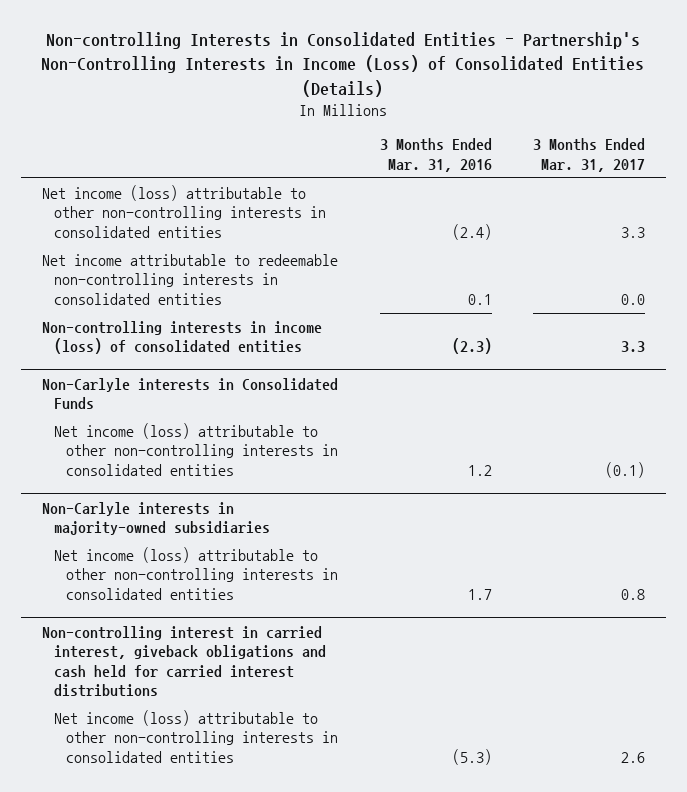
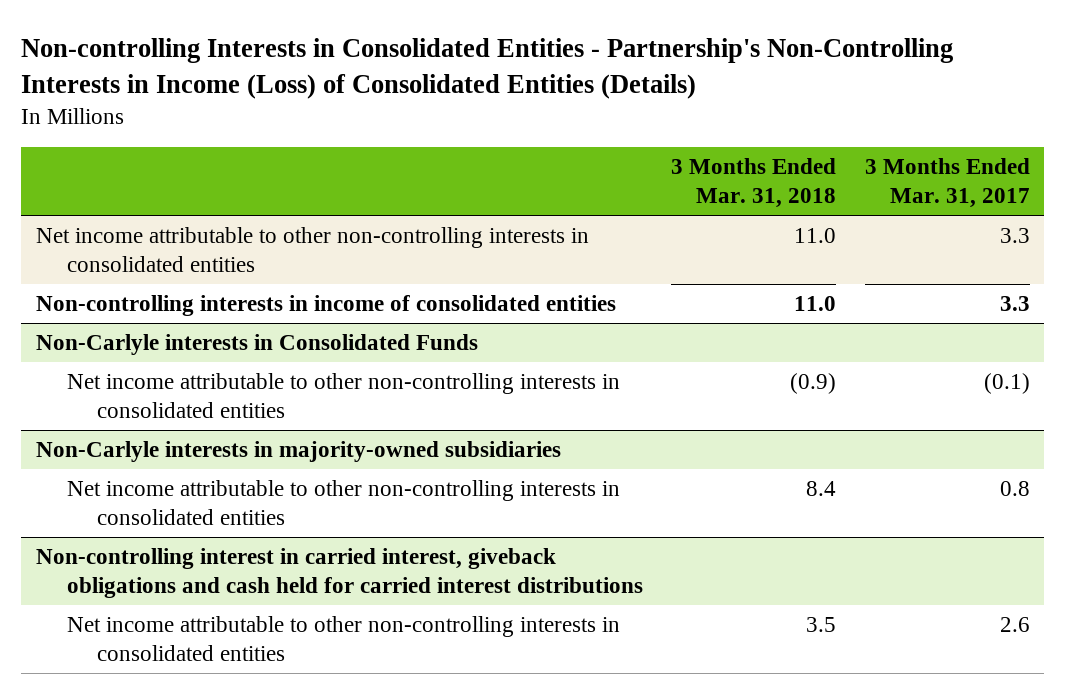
- | 3 Months Ended Mar. 31, 2016 | 3 Months Ended Mar. 31, 2017
+ | 3 Months Ended Mar. 31, 2018 | 3 Months Ended Mar. 31, 2017
- Net income (loss) attributable to other non-controlling interests in consolidated entities | (2.4) | 3.3
- Net income attributable to redeemable non-controlling interests in consolidated entities | 0.1 | 0.0
- Non-controlling interests in income (loss) of consolidated entities | (2.3) | 3.3
+ Net income attributable to other non-controlling interests in consolidated entities | 11.0 | 3.3
+ Non-controlling interests in income of consolidated entities | 11.0 | 3.3
@ Non-Carlyle interests in Consolidated Funds
- Net income (loss) attributable to other non-controlling interests in consolidated entities | 1.2 | (0.1)
+ Net income attributable to other non-controlling interests in consolidated entities | (0.9) | (0.1)
@ Non-Carlyle interests in majority-owned subsidiaries
- Net income (loss) attributable to other non-controlling interests in consolidated entities | 1.7 | 0.8
+ Net income attributable to other non-controlling interests in consolidated entities | 8.4 | 0.8
@ Non-controlling interest in carried interest, giveback obligations and cash held for carried interest distributions
- Net income (loss) attributable to other non-controlling interests in consolidated entities | (5.3) | 2.6
+ Net income attributable to other non-controlling interests in consolidated entities | 3.5 | 2.6

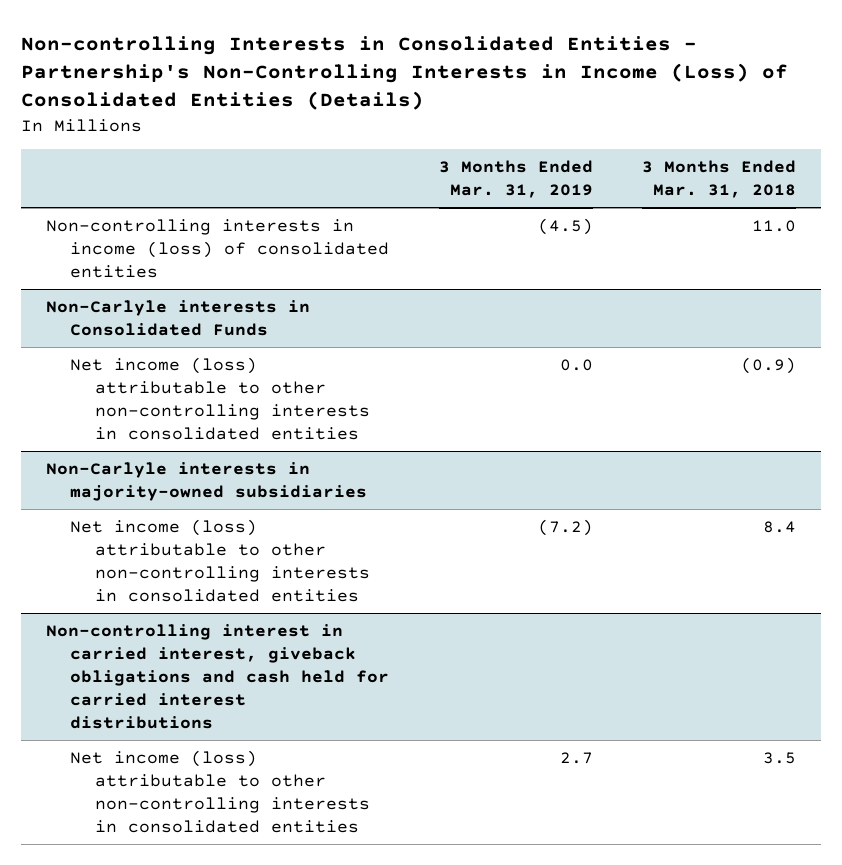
- | 3 Months Ended Mar. 31, 2018 | 3 Months Ended Mar. 31, 2017
+ | 3 Months Ended Mar. 31, 2019 | 3 Months Ended Mar. 31, 2018
- Net income attributable to other non-controlling interests in consolidated entities | 11.0 | 3.3
- Non-controlling interests in income of consolidated entities | 11.0 | 3.3
+ Non-controlling interests in income (loss) of consolidated entities | (4.5) | 11.0
@ Non-Carlyle interests in Consolidated Funds
- Net income attributable to other non-controlling interests in consolidated entities | (0.9) | (0.1)
+ Net income (loss) attributable to other non-controlling interests in consolidated entities | 0.0 | (0.9)
@ Non-Carlyle interests in majority-owned subsidiaries
- Net income attributable to other non-controlling interests in consolidated entities | 8.4 | 0.8
+ Net income (loss) attributable to other non-controlling interests in consolidated entities | (7.2) | 8.4
@ Non-controlling interest in carried interest, giveback obligations and cash held for carried interest distributions
- Net income attributable to other non-controlling interests in consolidated entities | 3.5 | 2.6
+ Net income (loss) attributable to other non-controlling interests in consolidated entities | 2.7 | 3.5

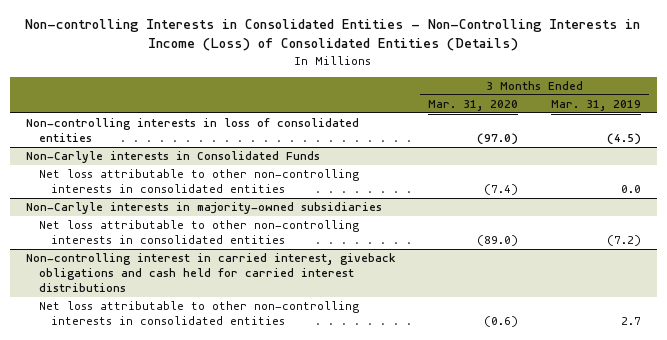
- Non-controlling Interests in Consolidated Entities - Partnership's Non-Controlling Interests in Income (Loss) of Consolidated Entities (Details)
+ Non-controlling Interests in Consolidated Entities - Non-Controlling Interests in Income (Loss) of Consolidated Entities (Details)
- | 3 Months Ended Mar. 31, 2019 | 3 Months Ended Mar. 31, 2018
+ | 3 Months Ended Mar. 31, 2020 | 3 Months Ended Mar. 31, 2019
- Non-controlling interests in income (loss) of consolidated entities | (4.5) | 11.0
+ Non-controlling interests in loss of consolidated entities | (97.0) | (4.5)
@ Non-Carlyle interests in Consolidated Funds
- Net income (loss) attributable to other non-controlling interests in consolidated entities | 0.0 | (0.9)
+ Net loss attributable to other non-controlling interests in consolidated entities | (7.4) | 0.0
@ Non-Carlyle interests in majority-owned subsidiaries
- Net income (loss) attributable to other non-controlling interests in consolidated entities | (7.2) | 8.4
+ Net loss attributable to other non-controlling interests in consolidated entities | (89.0) | (7.2)
@ Non-controlling interest in carried interest, giveback obligations and cash held for carried interest distributions
- Net income (loss) attributable to other non-controlling interests in consolidated entities | 2.7 | 3.5
+ Net loss attributable to other non-controlling interests in consolidated entities | (0.6) | 2.7

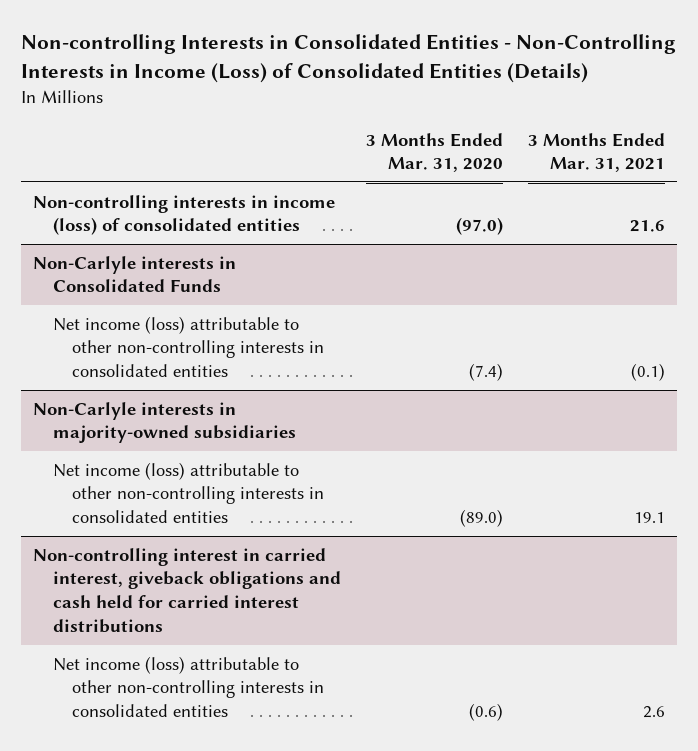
- | 3 Months Ended Mar. 31, 2020 | 3 Months Ended Mar. 31, 2019
+ | 3 Months Ended Mar. 31, 2020 | 3 Months Ended Mar. 31, 2021
- Non-controlling interests in loss of consolidated entities | (97.0) | (4.5)
+ Non-controlling interests in income (loss) of consolidated entities | (97.0) | 21.6
@ Non-Carlyle interests in Consolidated Funds
- Net loss attributable to other non-controlling interests in consolidated entities | (7.4) | 0.0
+ Net income (loss) attributable to other non-controlling interests in consolidated entities | (7.4) | (0.1)
@ Non-Carlyle interests in majority-owned subsidiaries
- Net loss attributable to other non-controlling interests in consolidated entities | (89.0) | (7.2)
+ Net income (loss) attributable to other non-controlling interests in consolidated entities | (89.0) | 19.1
@ Non-controlling interest in carried interest, giveback obligations and cash held for carried interest distributions
- Net loss attributable to other non-controlling interests in consolidated entities | (0.6) | 2.7
+ Net income (loss) attributable to other non-controlling interests in consolidated entities | (0.6) | 2.6

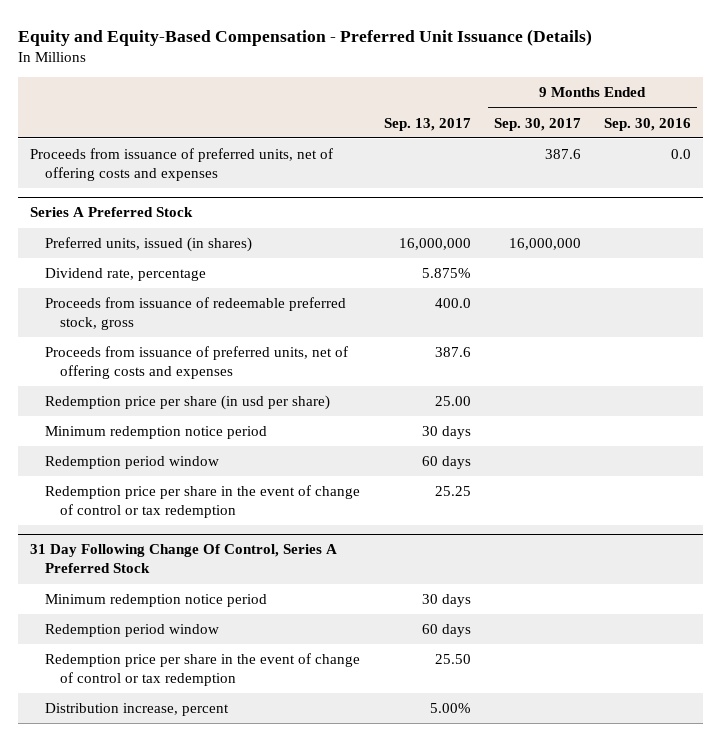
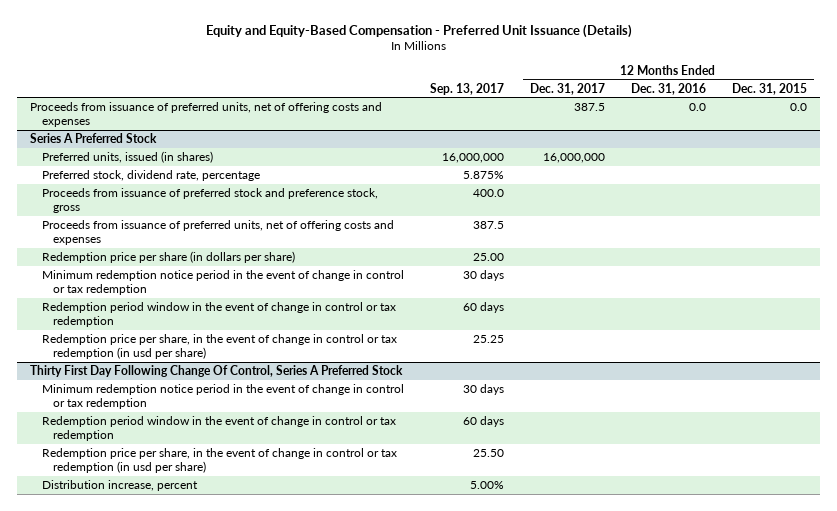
- | Sep. 13, 2017 | 9 Months Ended Sep. 30, 2017 | 9 Months Ended Sep. 30, 2016
+ | Sep. 13, 2017 | 12 Months Ended Dec. 31, 2017 | 12 Months Ended Dec. 31, 2016 | 12 Months Ended Dec. 31, 2015
@ Series A Preferred Stock
- Dividend rate, percentage | 5.875% | |
- Proceeds from issuance of redeemable preferred stock, gross | 400.0 | |
- Proceeds from issuance of preferred units, net of offering costs and expenses | 387.6 | |
- Redemption price per share (in usd per share) | 25.00 | |
- Minimum redemption notice period | 30 days | |
- Redemption period window | 60 days | |
- Redemption price per share in the event of change of control or tax redemption | 25.25 | |
- 31 Day Following Change Of Control, Series A Preferred Stock
- Minimum redemption notice period | 30 days | |
- Redemption period window | 60 days | |
- Redemption price per share in the event of change of control or tax redemption | 25.50 | |
@ Series A Preferred Stock
+ Preferred stock, dividend rate, percentage | 5.875% | | |
+ Proceeds from issuance of preferred stock and preference stock, gross | 400.0 | | |
+ Proceeds from issuance of preferred units, net of offering costs and expenses | 387.5 | | |
+ Redemption price per share (in dollars per share) | 25.00 | | |
+ Minimum redemption notice period in the event of change in control or tax redemption | 30 days | | |
+ Redemption period window in the event of change in control or tax redemption | 60 days | | |
+ Redemption price per share, in the event of change in control or tax redemption (in usd per share) | 25.25 | | |
+ Thirty First Day Following Change Of Control, Series A Preferred Stock
+ Minimum redemption notice period in the event of change in control or tax redemption | 30 days | | |
+ Redemption period window in the event of change in control or tax redemption | 60 days | | |
+ Redemption price per share, in the event of change in control or tax redemption (in usd per share) | 25.50 | | |

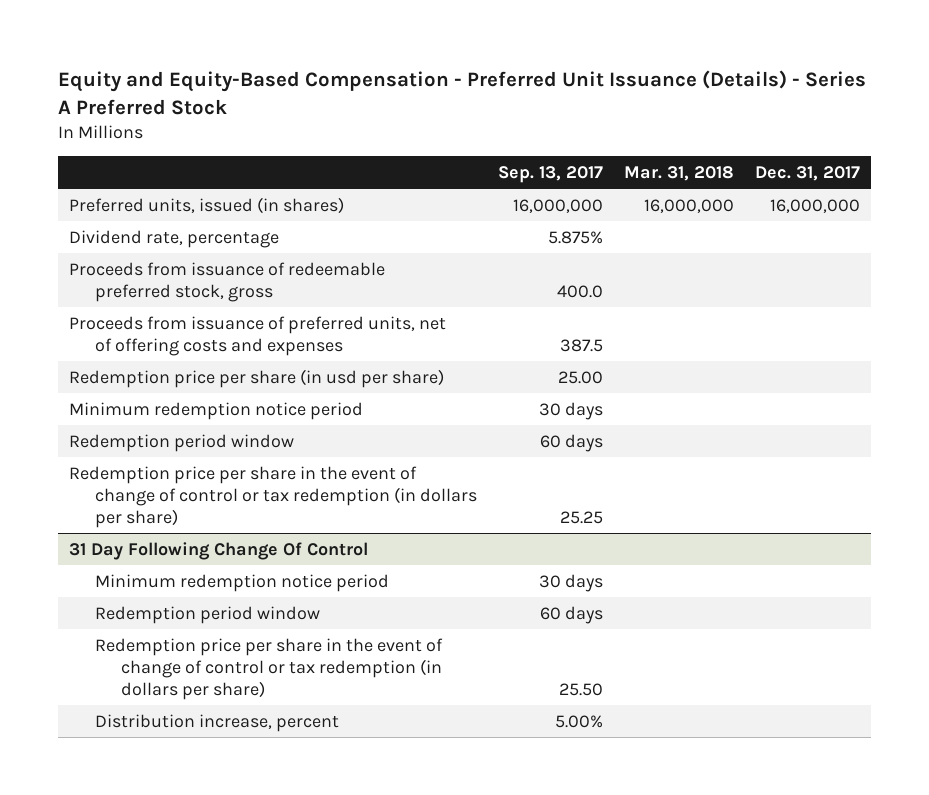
- Equity and Equity-Based Compensation - Preferred Unit Issuance (Details)
+ Equity and Equity-Based Compensation - Preferred Unit Issuance (Details) - Series A Preferred Stock
- | Sep. 13, 2017 | 12 Months Ended Dec. 31, 2017 | 12 Months Ended Dec. 31, 2016 | 12 Months Ended Dec. 31, 2015
+ | Sep. 13, 2017 | Mar. 31, 2018 | Dec. 31, 2017
- Proceeds from issuance of preferred units, net of offering costs and expenses | | 387.5 | 0.0 | 0.0
- Series A Preferred Stock
- Preferred stock, dividend rate, percentage | 5.875% | | |
- Proceeds from issuance of preferred stock and preference stock, gross | 400.0 | | |
+ Dividend rate, percentage | 5.875% | |
+ Proceeds from issuance of redeemable preferred stock, gross | 400.0 | |
- Redemption price per share (in dollars per share) | 25.00 | | |
- Minimum redemption notice period in the event of change in control or tax redemption | 30 days | | |
- Redemption period window in the event of change in control or tax redemption | 60 days | | |
- Redemption price per share, in the event of change in control or tax redemption (in usd per share) | 25.25 | | |
- Thirty First Day Following Change Of Control, Series A Preferred Stock
- Minimum redemption notice period in the event of change in control or tax redemption | 30 days | | |
- Redemption period window in the event of change in control or tax redemption | 60 days | | |
- Redemption price per share, in the event of change in control or tax redemption (in usd per share) | 25.50 | | |
+ Redemption price per share (in usd per share) | 25.00 | |
+ Minimum redemption notice period | 30 days | |
+ Redemption period window | 60 days | |
+ Redemption price per share in the event of change of control or tax redemption (in dollars per share) | 25.25 | |
+ 31 Day Following Change Of Control
+ Minimum redemption notice period | 30 days | |
+ Redemption period window | 60 days | |
+ Redemption price per share in the event of change of control or tax redemption (in dollars per share) | 25.50 | |

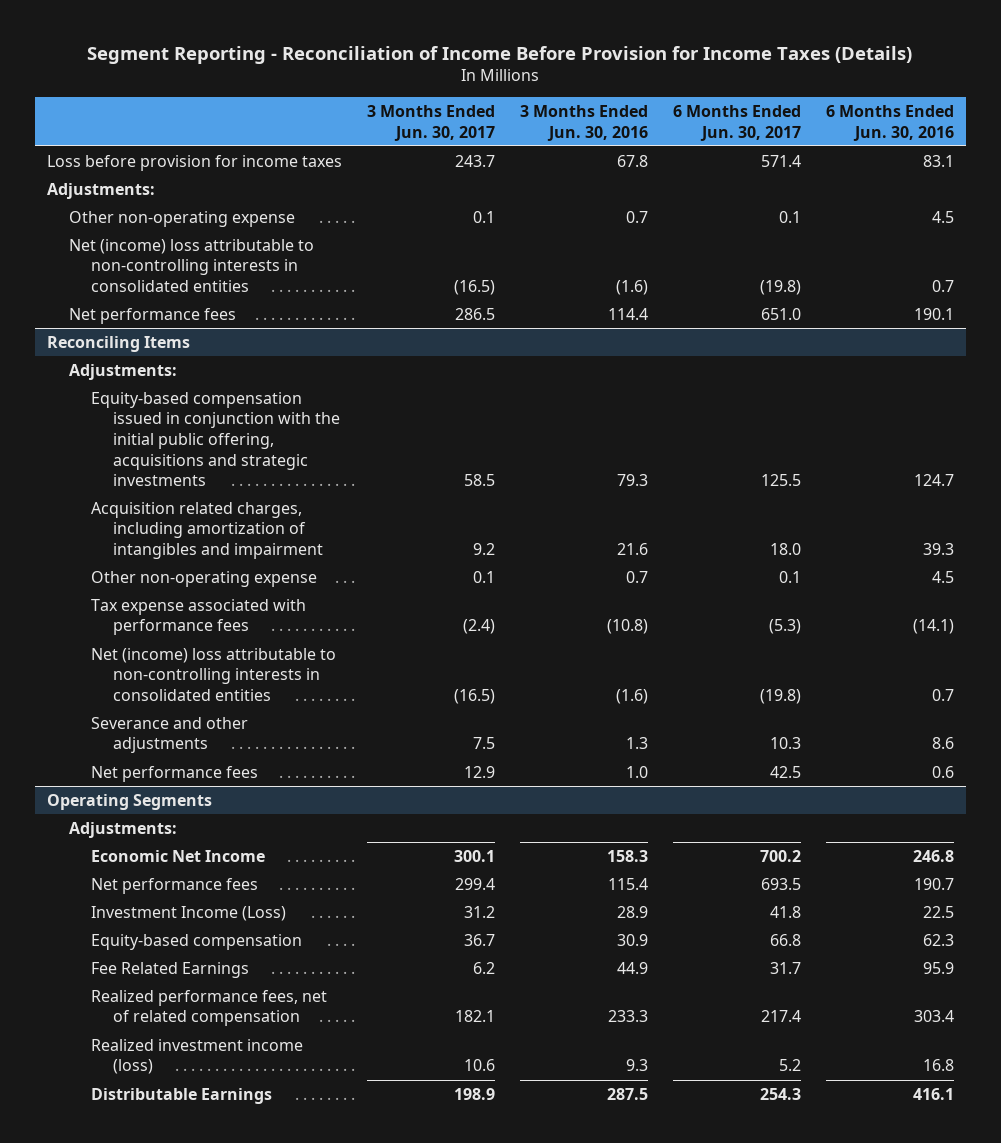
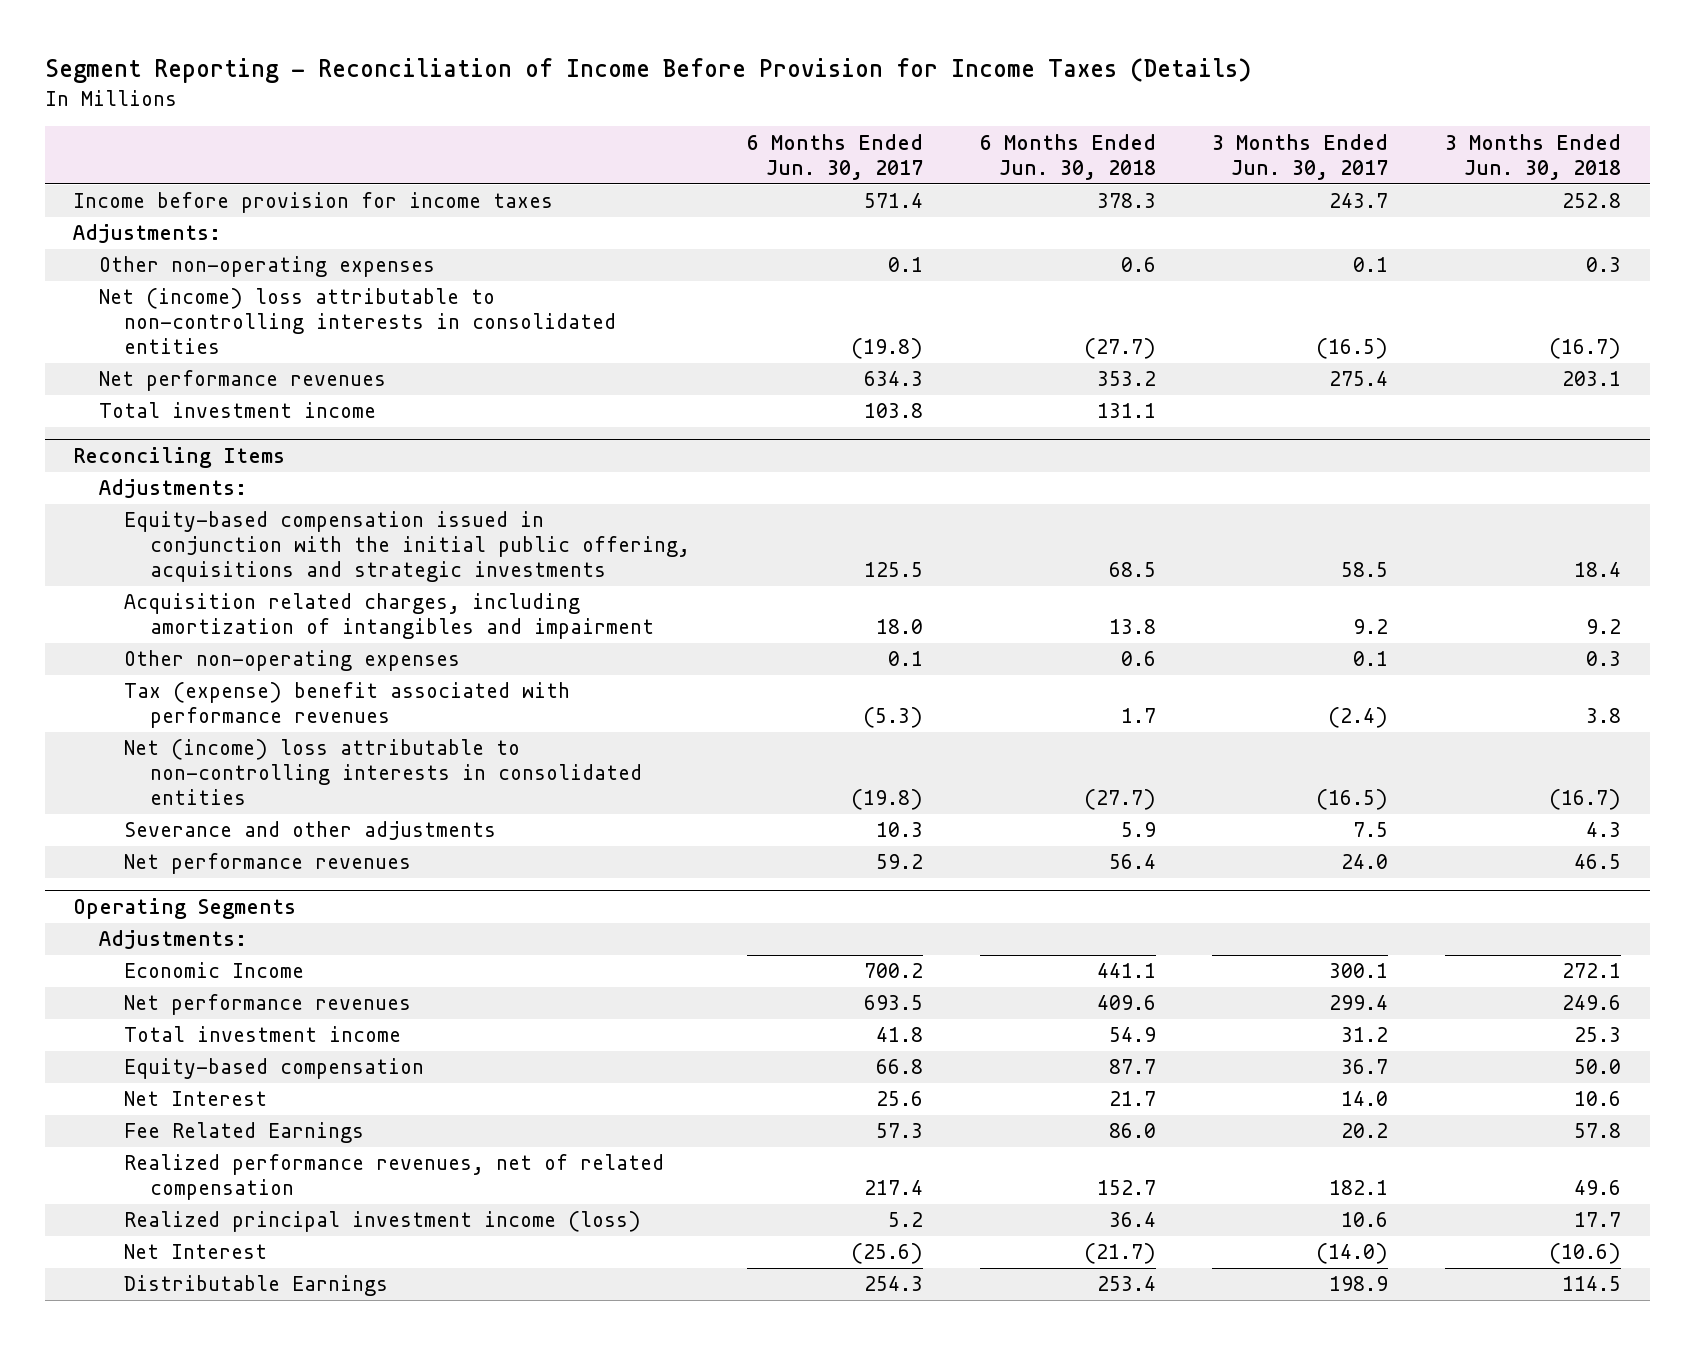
- | 3 Months Ended Jun. 30, 2017 | 3 Months Ended Jun. 30, 2016 | 6 Months Ended Jun. 30, 2017 | 6 Months Ended Jun. 30, 2016
+ | 6 Months Ended Jun. 30, 2017 | 6 Months Ended Jun. 30, 2018 | 3 Months Ended Jun. 30, 2017 | 3 Months Ended Jun. 30, 2018
- Loss before provision for income taxes | 243.7 | 67.8 | 571.4 | 83.1
+ Income before provision for income taxes | 571.4 | 378.3 | 243.7 | 252.8
- Other non-operating expense | 0.1 | 0.7 | 0.1 | 4.5
+ Other non-operating expenses | 0.1 | 0.6 | 0.1 | 0.3
- Net performance fees | 286.5 | 114.4 | 651.0 | 190.1
+ Net performance revenues | 634.3 | 353.2 | 275.4 | 203.1
+ Total investment income | 103.8 | 131.1 | |
@ Reconciling Items
- Other non-operating expense | 0.1 | 0.7 | 0.1 | 4.5
- Tax expense associated with performance fees | (2.4) | (10.8) | (5.3) | (14.1)
+ Other non-operating expenses | 0.1 | 0.6 | 0.1 | 0.3
+ Tax (expense) benefit associated with performance revenues | (5.3) | 1.7 | (2.4) | 3.8
- Net performance fees | 12.9 | 1.0 | 42.5 | 0.6
+ Net performance revenues | 59.2 | 56.4 | 24.0 | 46.5
@ Operating Segments
- Economic Net Income | 300.1 | 158.3 | 700.2 | 246.8
- Net performance fees | 299.4 | 115.4 | 693.5 | 190.7
- Investment Income (Loss) | 31.2 | 28.9 | 41.8 | 22.5
+ Economic Income | 700.2 | 441.1 | 300.1 | 272.1
+ Net performance revenues | 693.5 | 409.6 | 299.4 | 249.6
+ Total investment income | 41.8 | 54.9 | 31.2 | 25.3
- Fee Related Earnings | 6.2 | 44.9 | 31.7 | 95.9
- Realized performance fees, net of related compensation | 182.1 | 233.3 | 217.4 | 303.4
- Realized investment income (loss) | 10.6 | 9.3 | 5.2 | 16.8
+ Net Interest | 25.6 | 21.7 | 14.0 | 10.6
+ Fee Related Earnings | 57.3 | 86.0 | 20.2 | 57.8
+ Realized performance revenues, net of related compensation | 217.4 | 152.7 | 182.1 | 49.6
+ Realized principal investment income (loss) | 5.2 | 36.4 | 10.6 | 17.7
+ Net Interest | (25.6) | (21.7) | (14.0) | (10.6)

